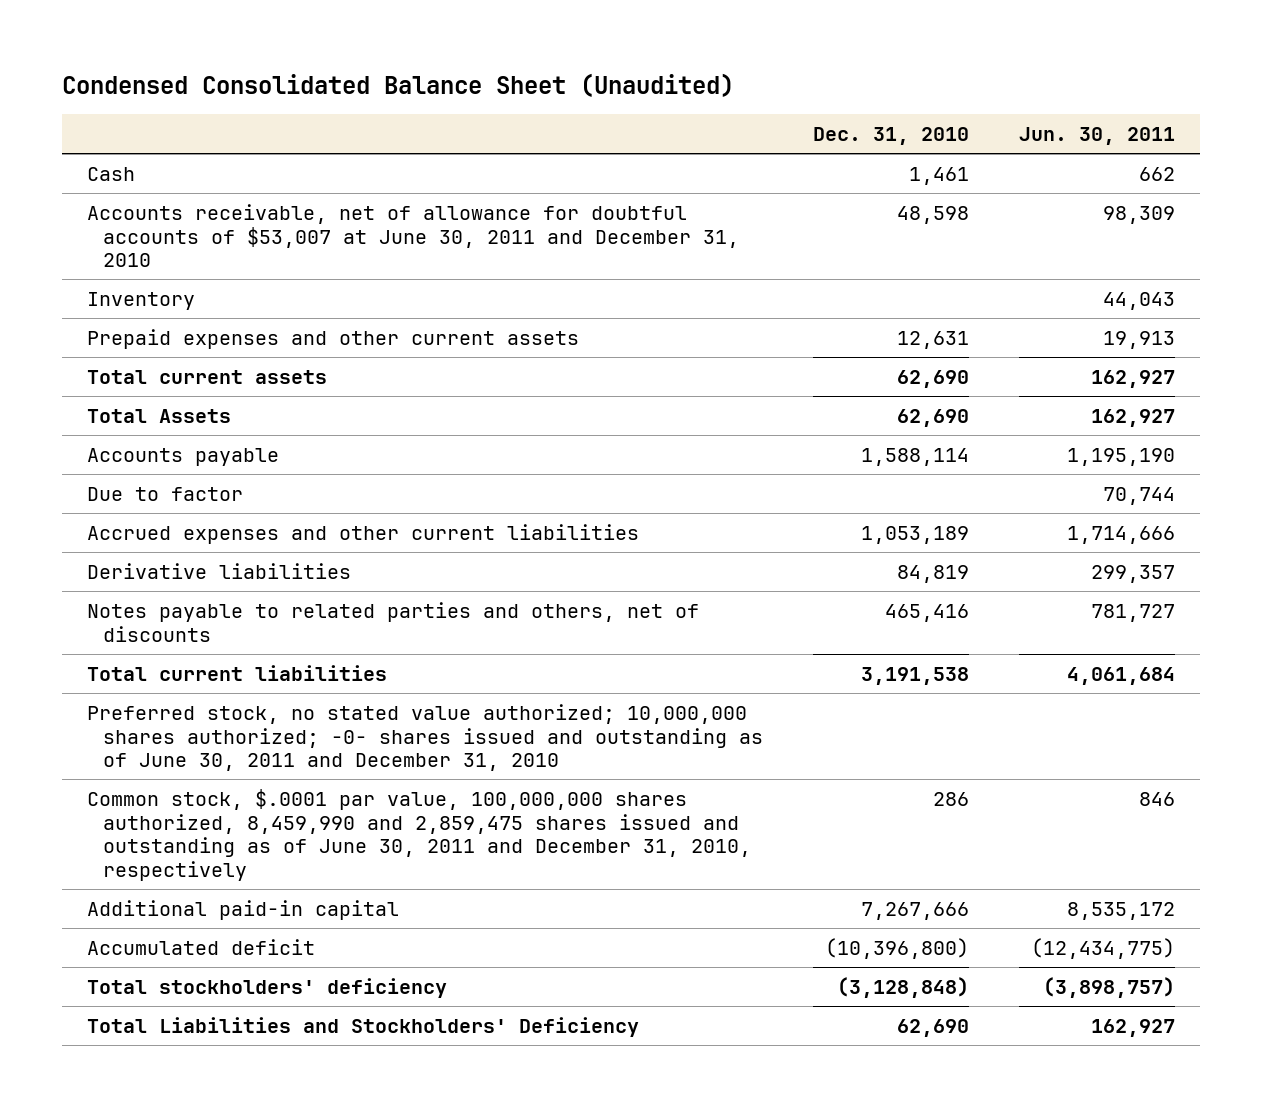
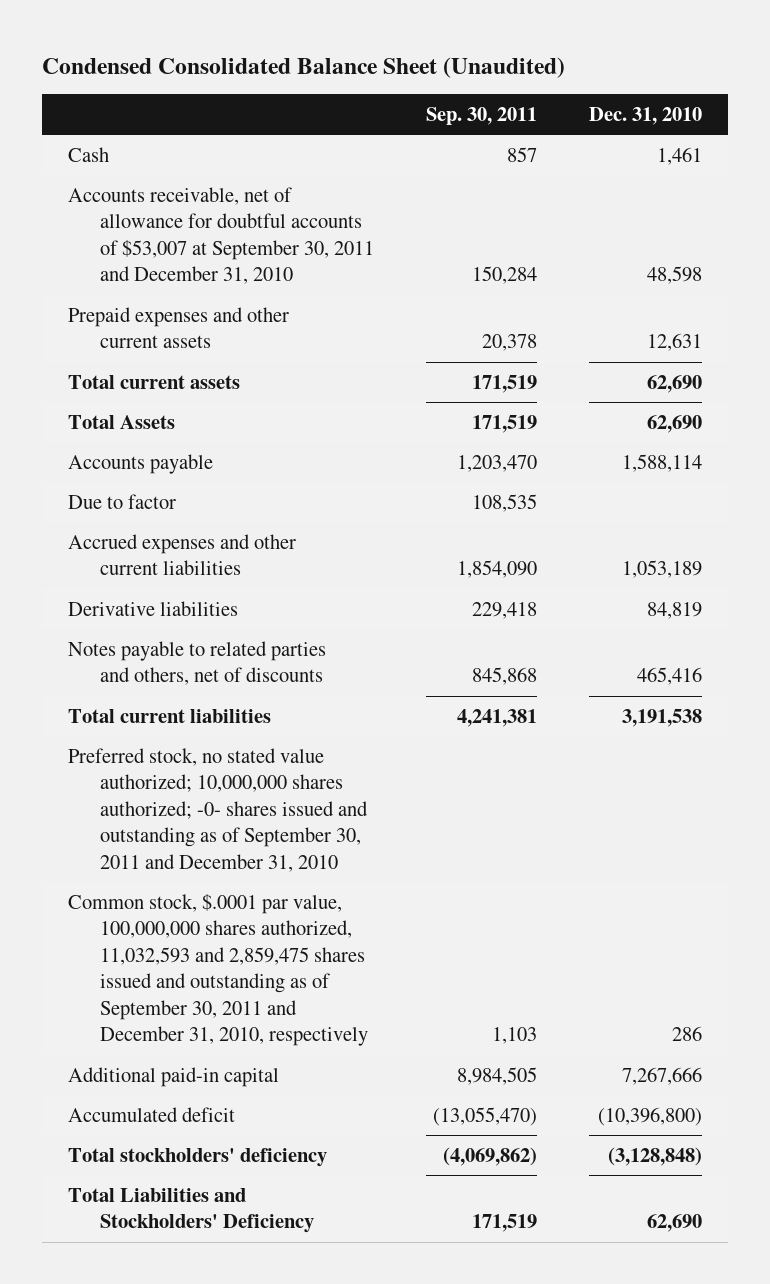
- | Dec. 31, 2010 | Jun. 30, 2011
+ | Sep. 30, 2011 | Dec. 31, 2010
- Accounts receivable, net of allowance for doubtful accounts of $53,007 at June 30, 2011 and December 31, 2010 | 48,598 | 98,309
- Inventory | | 44,043
+ Accounts receivable, net of allowance for doubtful accounts of $53,007 at September 30, 2011 and December 31, 2010 | 150,284 | 48,598
- Preferred stock, no stated value authorized; 10,000,000 shares authorized; -0- shares issued and outstanding as of June 30, 2011 and December 31, 2010
- Common stock, $.0001 par value, 100,000,000 shares authorized, 8,459,990 and 2,859,475 shares issued and outstanding as of June 30, 2011 and December 31, 2010, respectively | 286 | 846
+ Preferred stock, no stated value authorized; 10,000,000 shares authorized; -0- shares issued and outstanding as of September 30, 2011 and December 31, 2010
+ Common stock, $.0001 par value, 100,000,000 shares authorized, 11,032,593 and 2,859,475 shares issued and outstanding as of September 30, 2011 and December 31, 2010, respectively | 1,103 | 286

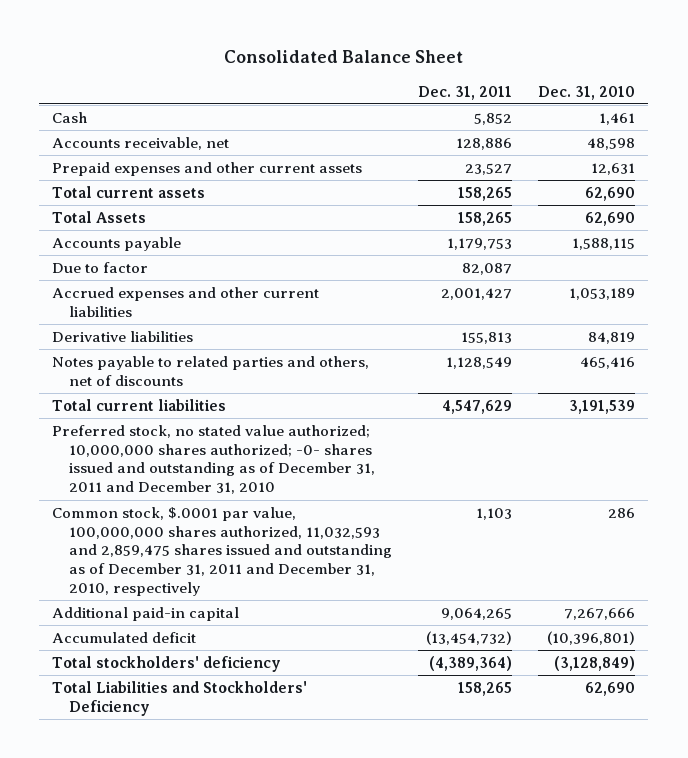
- Condensed Consolidated Balance Sheet (Unaudited)
+ Consolidated Balance Sheet
- | Sep. 30, 2011 | Dec. 31, 2010
+ | Dec. 31, 2011 | Dec. 31, 2010
- Accounts receivable, net of allowance for doubtful accounts of $53,007 at September 30, 2011 and December 31, 2010 | 150,284 | 48,598
+ Accounts receivable, net | 128,886 | 48,598
- Accounts payable | 1,203,470 | 1,588,114
+ Accounts payable | 1,179,753 | 1,588,115
- Total current liabilities | 4,241,381 | 3,191,538
- Preferred stock, no stated value authorized; 10,000,000 shares authorized; -0- shares issued and outstanding as of September 30, 2011 and December 31, 2010
- Common stock, $.0001 par value, 100,000,000 shares authorized, 11,032,593 and 2,859,475 shares issued and outstanding as of September 30, 2011 and December 31, 2010, respectively | 1,103 | 286
+ Total current liabilities | 4,547,629 | 3,191,539
+ Preferred stock, no stated value authorized; 10,000,000 shares authorized; -0- shares issued and outstanding as of December 31, 2011 and December 31, 2010
+ Common stock, $.0001 par value, 100,000,000 shares authorized, 11,032,593 and 2,859,475 shares issued and outstanding as of December 31, 2011 and December 31, 2010, respectively | 1,103 | 286
- Accumulated deficit | (13,055,470) | (10,396,800)
- Total stockholders' deficiency | (4,069,862) | (3,128,848)
+ Accumulated deficit | (13,454,732) | (10,396,801)
+ Total stockholders' deficiency | (4,389,364) | (3,128,849)

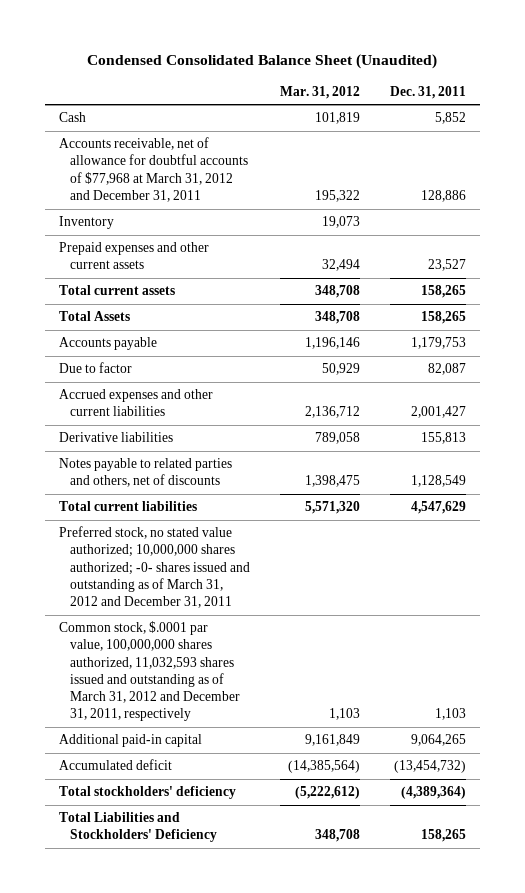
- Consolidated Balance Sheet
+ Condensed Consolidated Balance Sheet (Unaudited)
- | Dec. 31, 2011 | Dec. 31, 2010
+ | Mar. 31, 2012 | Dec. 31, 2011
- Accounts receivable, net | 128,886 | 48,598
+ Accounts receivable, net of allowance for doubtful accounts of $77,968 at March 31, 2012 and December 31, 2011 | 195,322 | 128,886
+ Inventory | 19,073 |
- Preferred stock, no stated value authorized; 10,000,000 shares authorized; -0- shares issued and outstanding as of December 31, 2011 and December 31, 2010
- Common stock, $.0001 par value, 100,000,000 shares authorized, 11,032,593 and 2,859,475 shares issued and outstanding as of December 31, 2011 and December 31, 2010, respectively | 1,103 | 286
+ Preferred stock, no stated value authorized; 10,000,000 shares authorized; -0- shares issued and outstanding as of March 31, 2012 and December 31, 2011
+ Common stock, $.0001 par value, 100,000,000 shares authorized, 11,032,593 shares issued and outstanding as of March 31, 2012 and December 31, 2011, respectively | 1,103 | 1,103

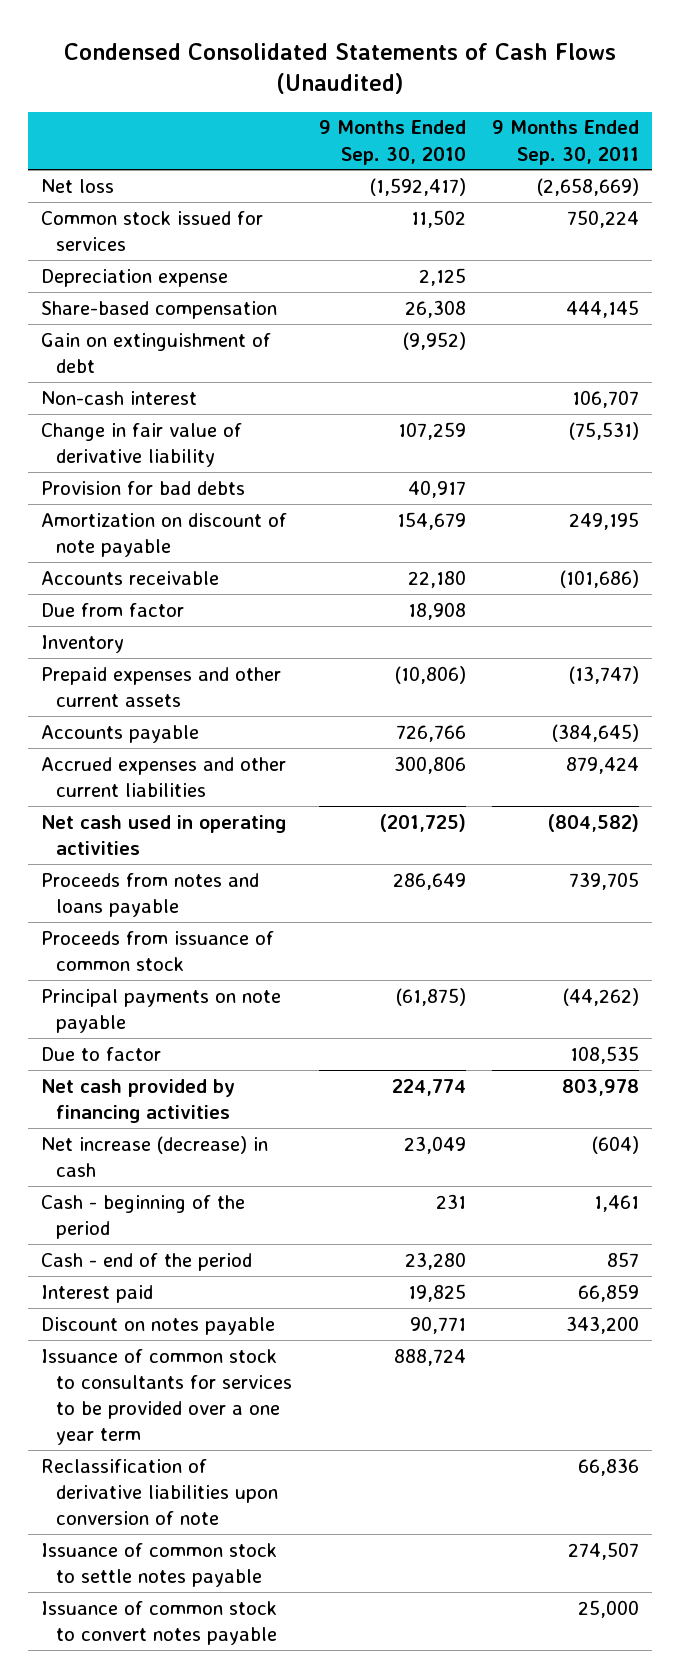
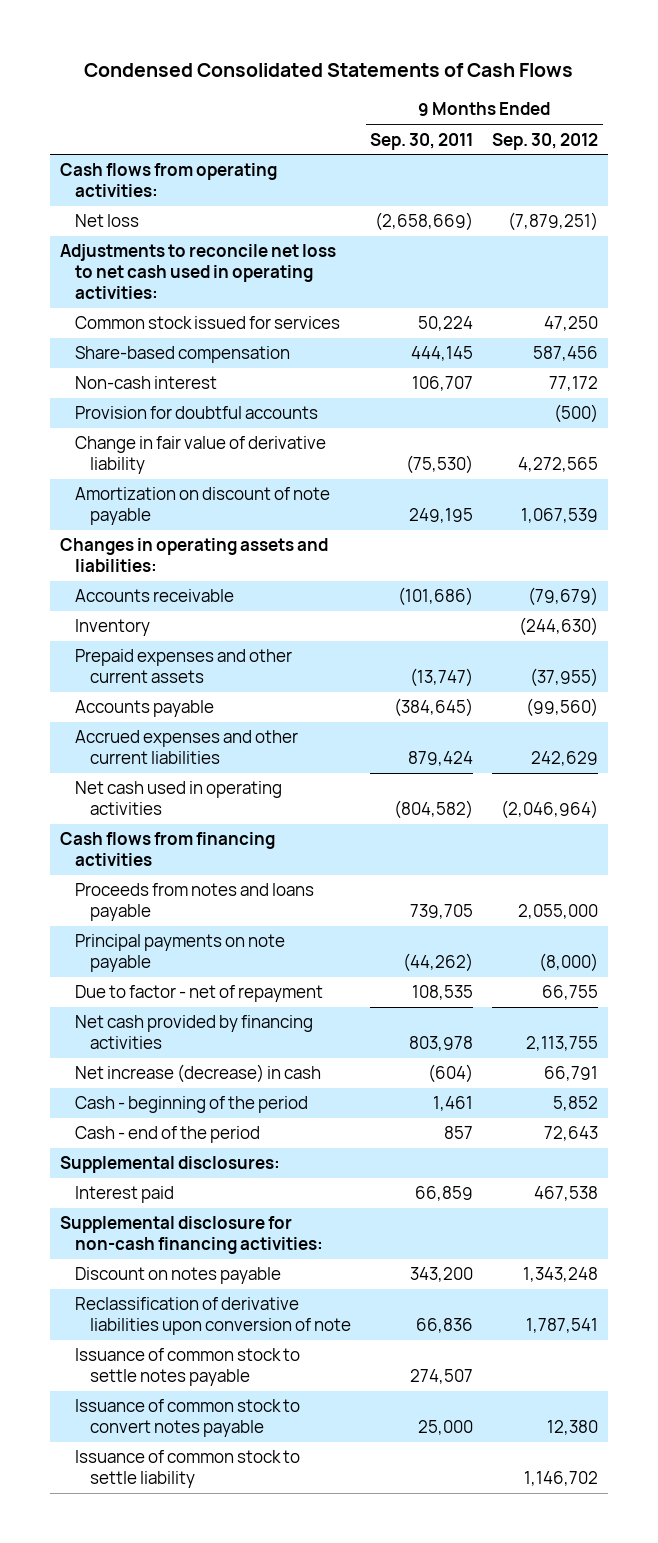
- Condensed Consolidated Statements of Cash Flows (Unaudited)
+ Condensed Consolidated Statements of Cash Flows
- | 9 Months Ended Sep. 30, 2010 | 9 Months Ended Sep. 30, 2011
+ | 9 Months Ended Sep. 30, 2011 | 9 Months Ended Sep. 30, 2012
+ Cash flows from operating activities:
- Common stock issued for services | 11,502 | 750,224
- Depreciation expense | 2,125 |
+ Adjustments to reconcile net loss to net cash used in operating activities:
+ Common stock issued for services | 50,224 | 47,250
- Gain on extinguishment of debt | (9,952) |
- Change in fair value of derivative liability | 107,259 | (75,531)
- Provision for bad debts | 40,917 |
+ Provision for doubtful accounts | | (500)
+ Change in fair value of derivative liability | (75,530) | 4,272,565
+ Changes in operating assets and liabilities:
- Due from factor | 18,908 |
+ Cash flows from financing activities
- Proceeds from issuance of common stock
- Due to factor | | 108,535
+ Due to factor - net of repayment | 108,535 | 66,755
+ Supplemental disclosures:
+ Supplemental disclosure for non-cash financing activities:
- Issuance of common stock to consultants for services to be provided over a one year term | 888,724 |
+ Issuance of common stock to settle liability | | 1,146,702

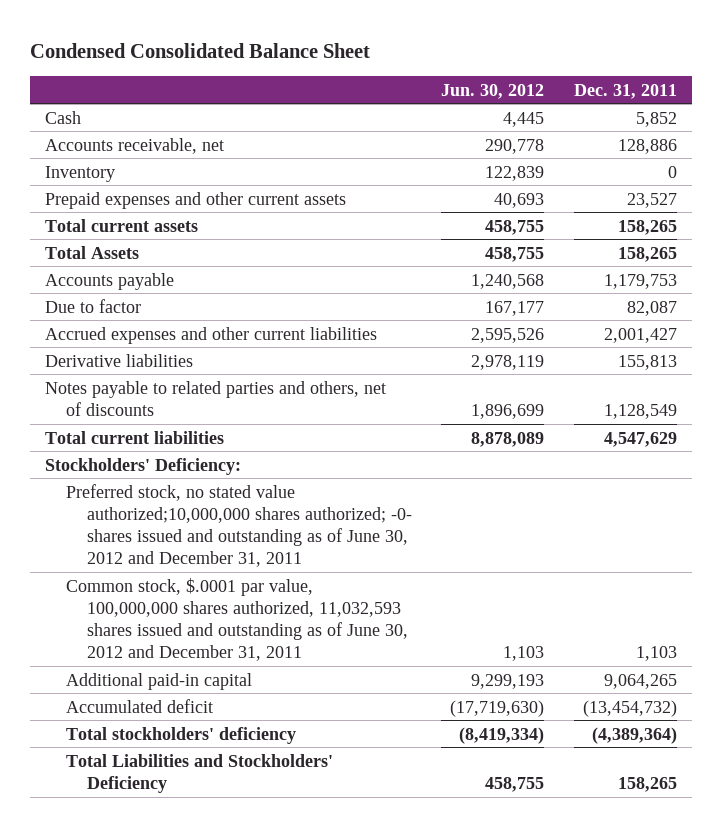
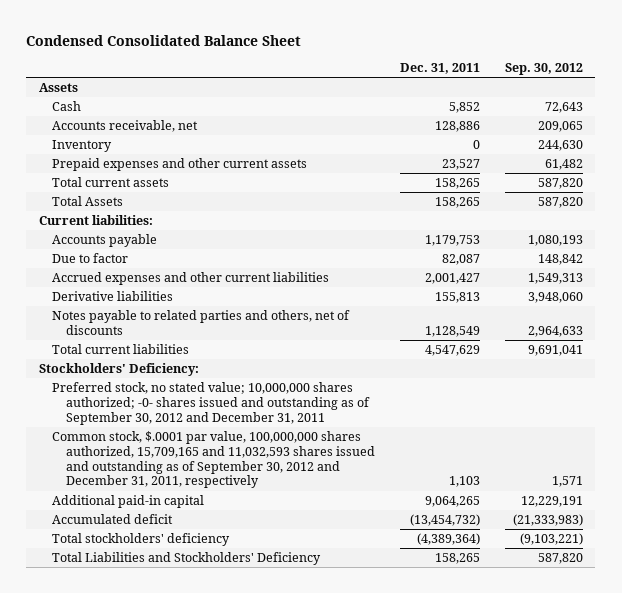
- | Jun. 30, 2012 | Dec. 31, 2011
+ | Dec. 31, 2011 | Sep. 30, 2012
+ Assets
+ Current liabilities:
- Preferred stock, no stated value authorized;10,000,000 shares authorized; -0- shares issued and outstanding as of June 30, 2012 and December 31, 2011
- Common stock, $.0001 par value, 100,000,000 shares authorized, 11,032,593 shares issued and outstanding as of June 30, 2012 and December 31, 2011 | 1,103 | 1,103
+ Preferred stock, no stated value; 10,000,000 shares authorized; -0- shares issued and outstanding as of September 30, 2012 and December 31, 2011
+ Common stock, $.0001 par value, 100,000,000 shares authorized, 15,709,165 and 11,032,593 shares issued and outstanding as of September 30, 2012 and December 31, 2011, respectively | 1,103 | 1,571

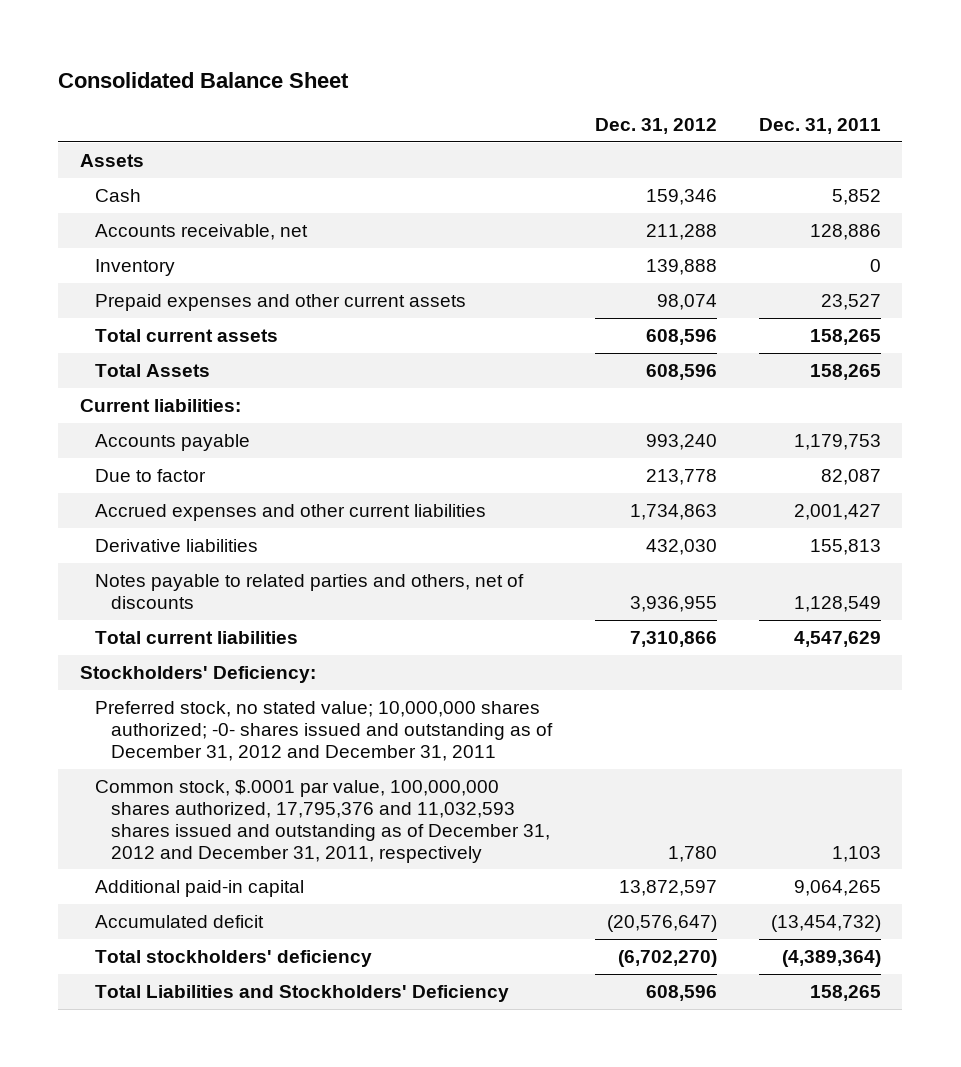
- Condensed Consolidated Balance Sheet
+ Consolidated Balance Sheet
- | Dec. 31, 2011 | Sep. 30, 2012
+ | Dec. 31, 2012 | Dec. 31, 2011
- Preferred stock, no stated value; 10,000,000 shares authorized; -0- shares issued and outstanding as of September 30, 2012 and December 31, 2011
- Common stock, $.0001 par value, 100,000,000 shares authorized, 15,709,165 and 11,032,593 shares issued and outstanding as of September 30, 2012 and December 31, 2011, respectively | 1,103 | 1,571
+ Preferred stock, no stated value; 10,000,000 shares authorized; -0- shares issued and outstanding as of December 31, 2012 and December 31, 2011
+ Common stock, $.0001 par value, 100,000,000 shares authorized, 17,795,376 and 11,032,593 shares issued and outstanding as of December 31, 2012 and December 31, 2011, respectively | 1,780 | 1,103

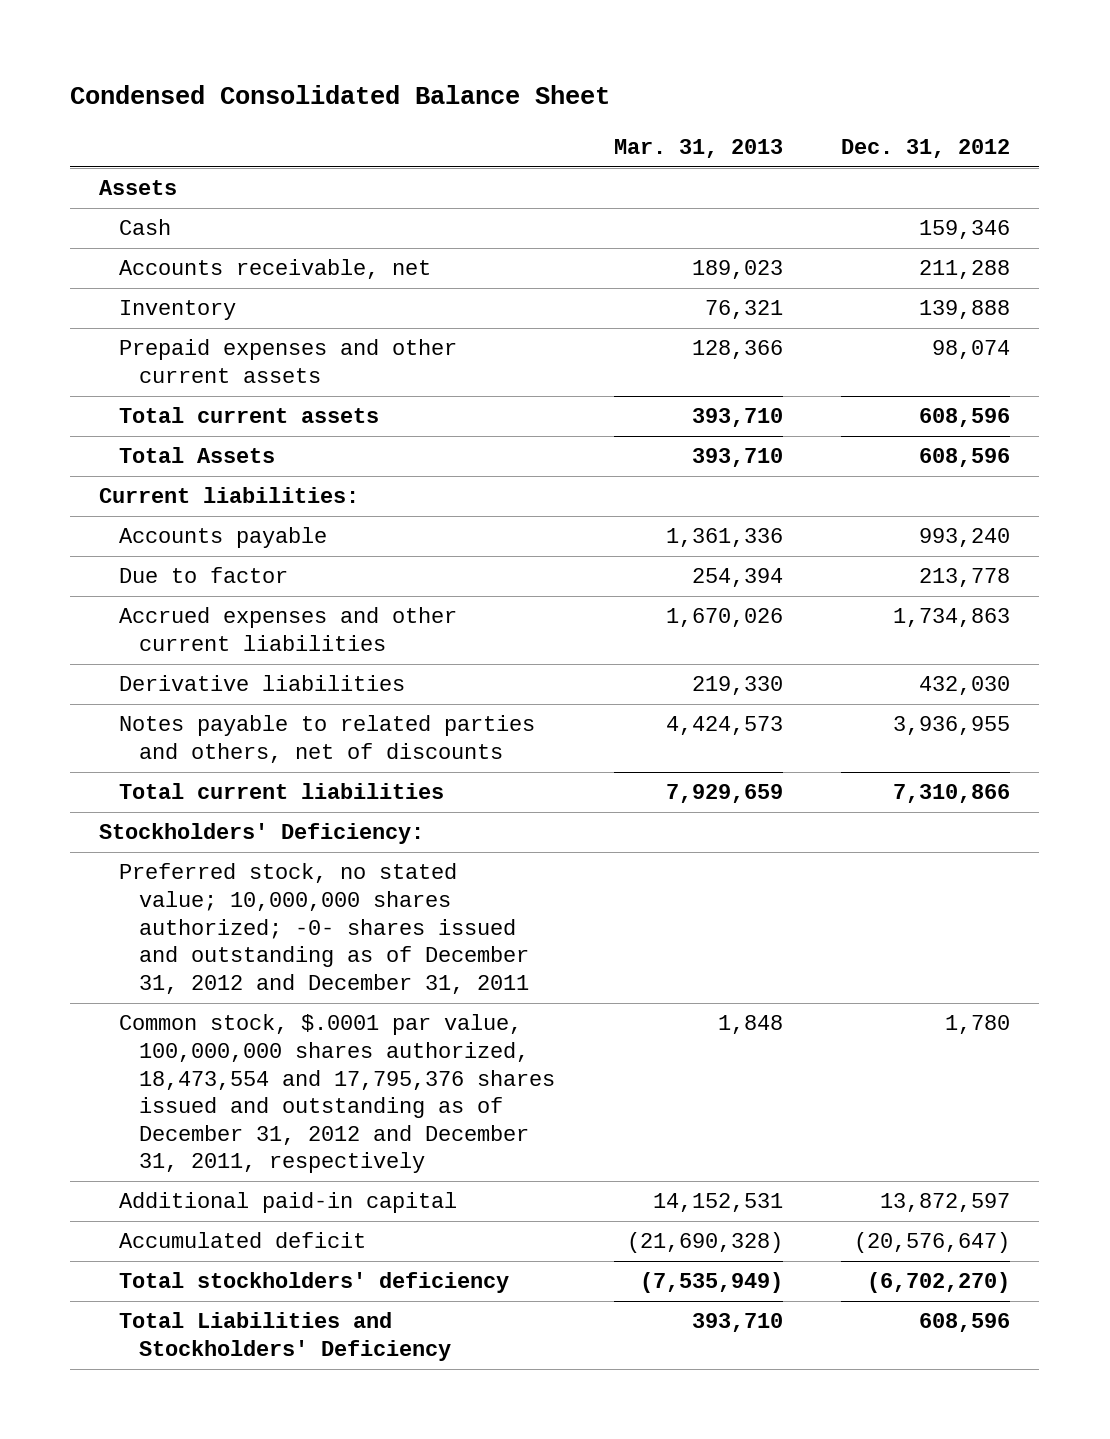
- Consolidated Balance Sheet
+ Condensed Consolidated Balance Sheet
- | Dec. 31, 2012 | Dec. 31, 2011
+ | Mar. 31, 2013 | Dec. 31, 2012
- Common stock, $.0001 par value, 100,000,000 shares authorized, 17,795,376 and 11,032,593 shares issued and outstanding as of December 31, 2012 and December 31, 2011, respectively | 1,780 | 1,103
+ Common stock, $.0001 par value, 100,000,000 shares authorized, 18,473,554 and 17,795,376 shares issued and outstanding as of December 31, 2012 and December 31, 2011, respectively | 1,848 | 1,780

